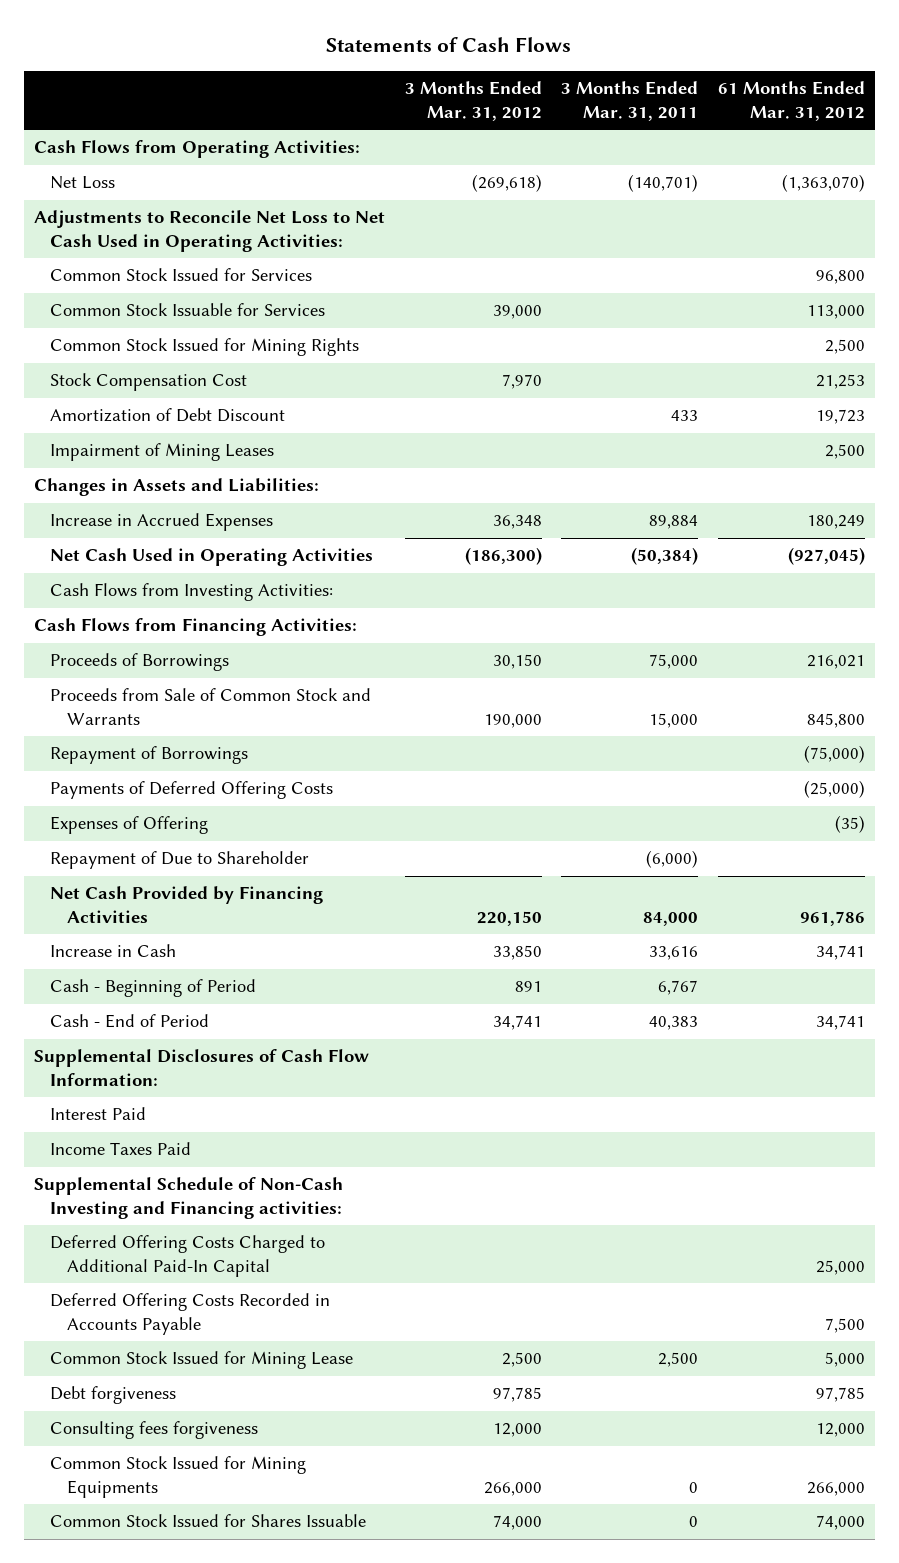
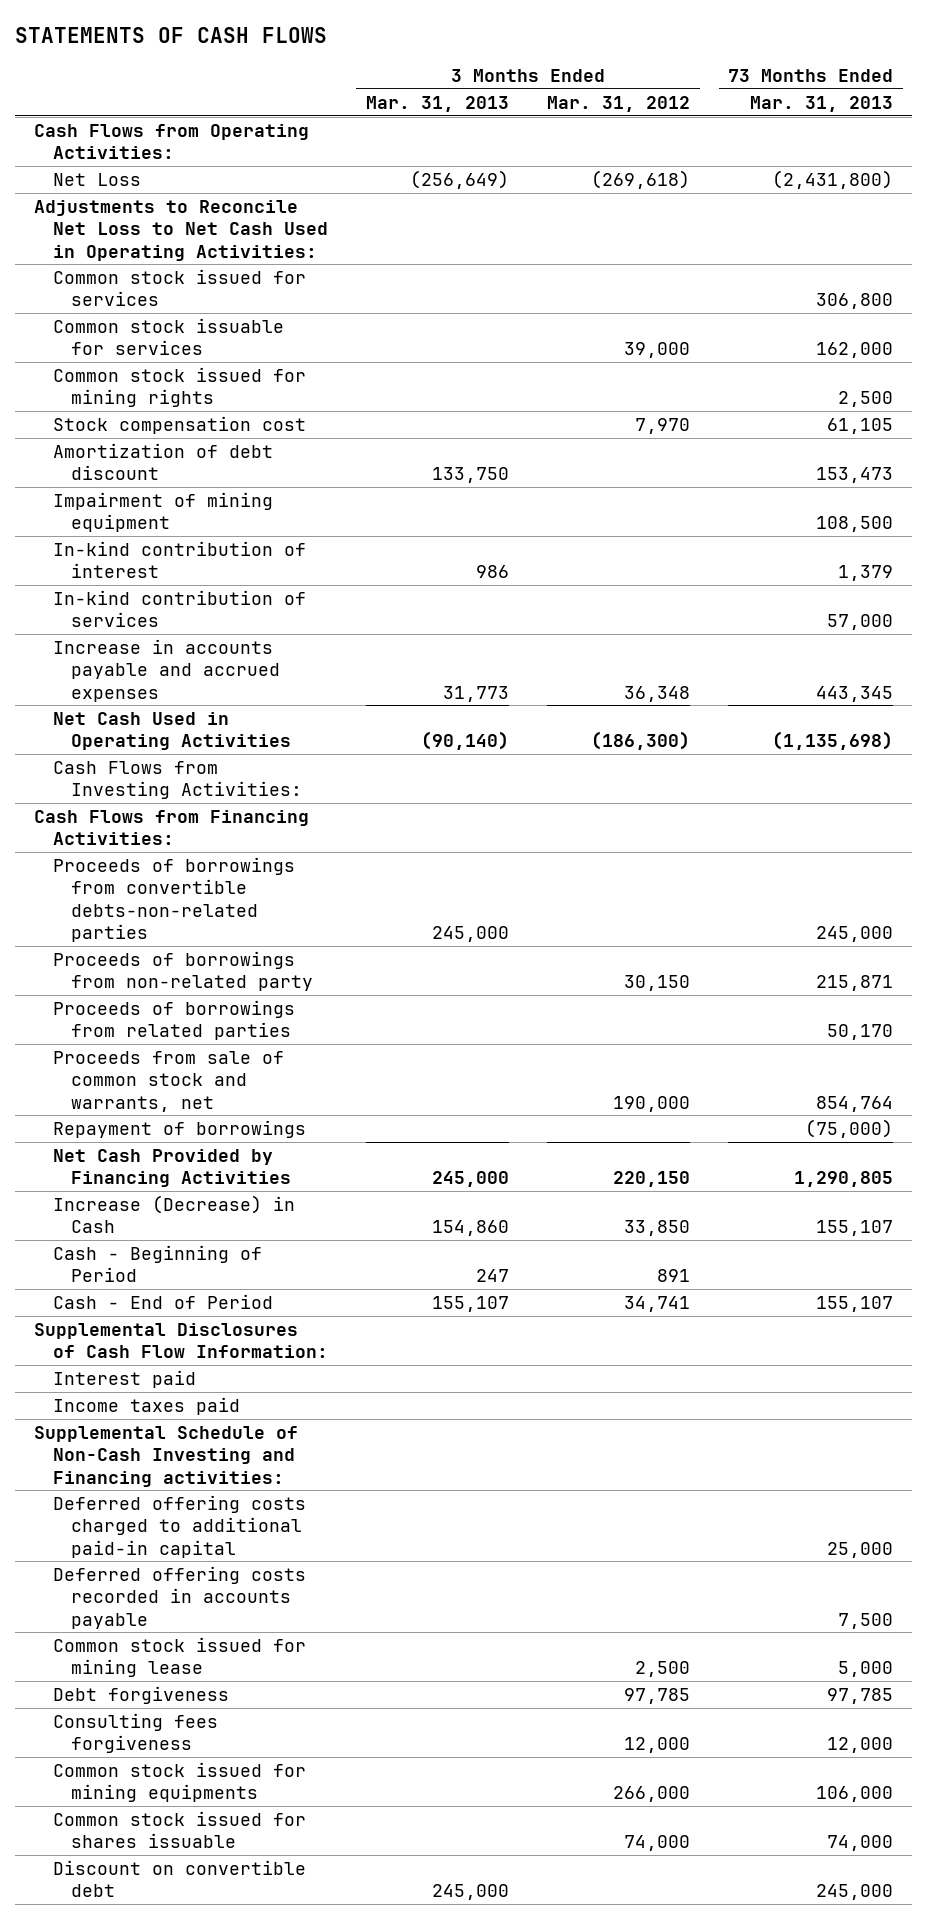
- Statements of Cash Flows
+ STATEMENTS OF CASH FLOWS
- | 3 Months Ended Mar. 31, 2012 | 3 Months Ended Mar. 31, 2011 | 61 Months Ended Mar. 31, 2012
+ | 3 Months Ended Mar. 31, 2013 | 3 Months Ended Mar. 31, 2012 | 73 Months Ended Mar. 31, 2013
- Common Stock Issued for Services | | | 96,800
- Common Stock Issuable for Services | 39,000 | | 113,000
- Common Stock Issued for Mining Rights | | | 2,500
- Stock Compensation Cost | 7,970 | | 21,253
- Amortization of Debt Discount | | 433 | 19,723
- Impairment of Mining Leases | | | 2,500
- Changes in Assets and Liabilities:
- Increase in Accrued Expenses | 36,348 | 89,884 | 180,249
+ Common stock issued for services | | | 306,800
+ Common stock issuable for services | | 39,000 | 162,000
+ Common stock issued for mining rights | | | 2,500
+ Stock compensation cost | | 7,970 | 61,105
+ Amortization of debt discount | 133,750 | | 153,473
+ Impairment of mining equipment | | | 108,500
+ In-kind contribution of interest | 986 | | 1,379
+ In-kind contribution of services | | | 57,000
+ Increase in accounts payable and accrued expenses | 31,773 | 36,348 | 443,345
- Proceeds of Borrowings | 30,150 | 75,000 | 216,021
- Proceeds from Sale of Common Stock and Warrants | 190,000 | 15,000 | 845,800
- Repayment of Borrowings | | | (75,000)
- Payments of Deferred Offering Costs | | | (25,000)
- Expenses of Offering | | | (35)
- Repayment of Due to Shareholder | | (6,000) |
+ Proceeds of borrowings from convertible debts-non-related parties | 245,000 | | 245,000
+ Proceeds of borrowings from non-related party | | 30,150 | 215,871
+ Proceeds of borrowings from related parties | | | 50,170
+ Proceeds from sale of common stock and warrants, net | | 190,000 | 854,764
+ Repayment of borrowings | | | (75,000)
- Increase in Cash | 33,850 | 33,616 | 34,741
+ Increase (Decrease) in Cash | 154,860 | 33,850 | 155,107
- Interest Paid
- Income Taxes Paid
+ Interest paid
+ Income taxes paid
- Deferred Offering Costs Charged to Additional Paid-In Capital | | | 25,000
- Deferred Offering Costs Recorded in Accounts Payable | | | 7,500
- Common Stock Issued for Mining Lease | 2,500 | 2,500 | 5,000
+ Deferred offering costs charged to additional paid-in capital | | | 25,000
+ Deferred offering costs recorded in accounts payable | | | 7,500
+ Common stock issued for mining lease | | 2,500 | 5,000
- Common Stock Issued for Mining Equipments | 266,000 | 0 | 266,000
- Common Stock Issued for Shares Issuable | 74,000 | 0 | 74,000
+ Common stock issued for mining equipments | | 266,000 | 106,000
+ Common stock issued for shares issuable | | 74,000 | 74,000
+ Discount on convertible debt | 245,000 | | 245,000

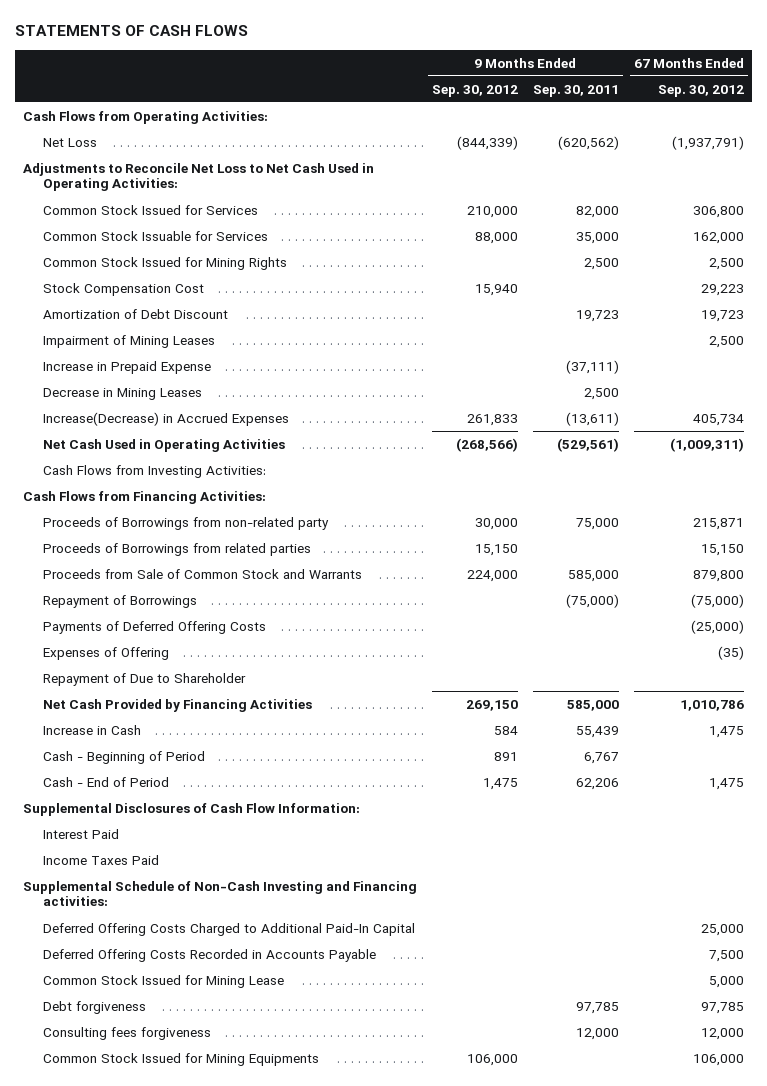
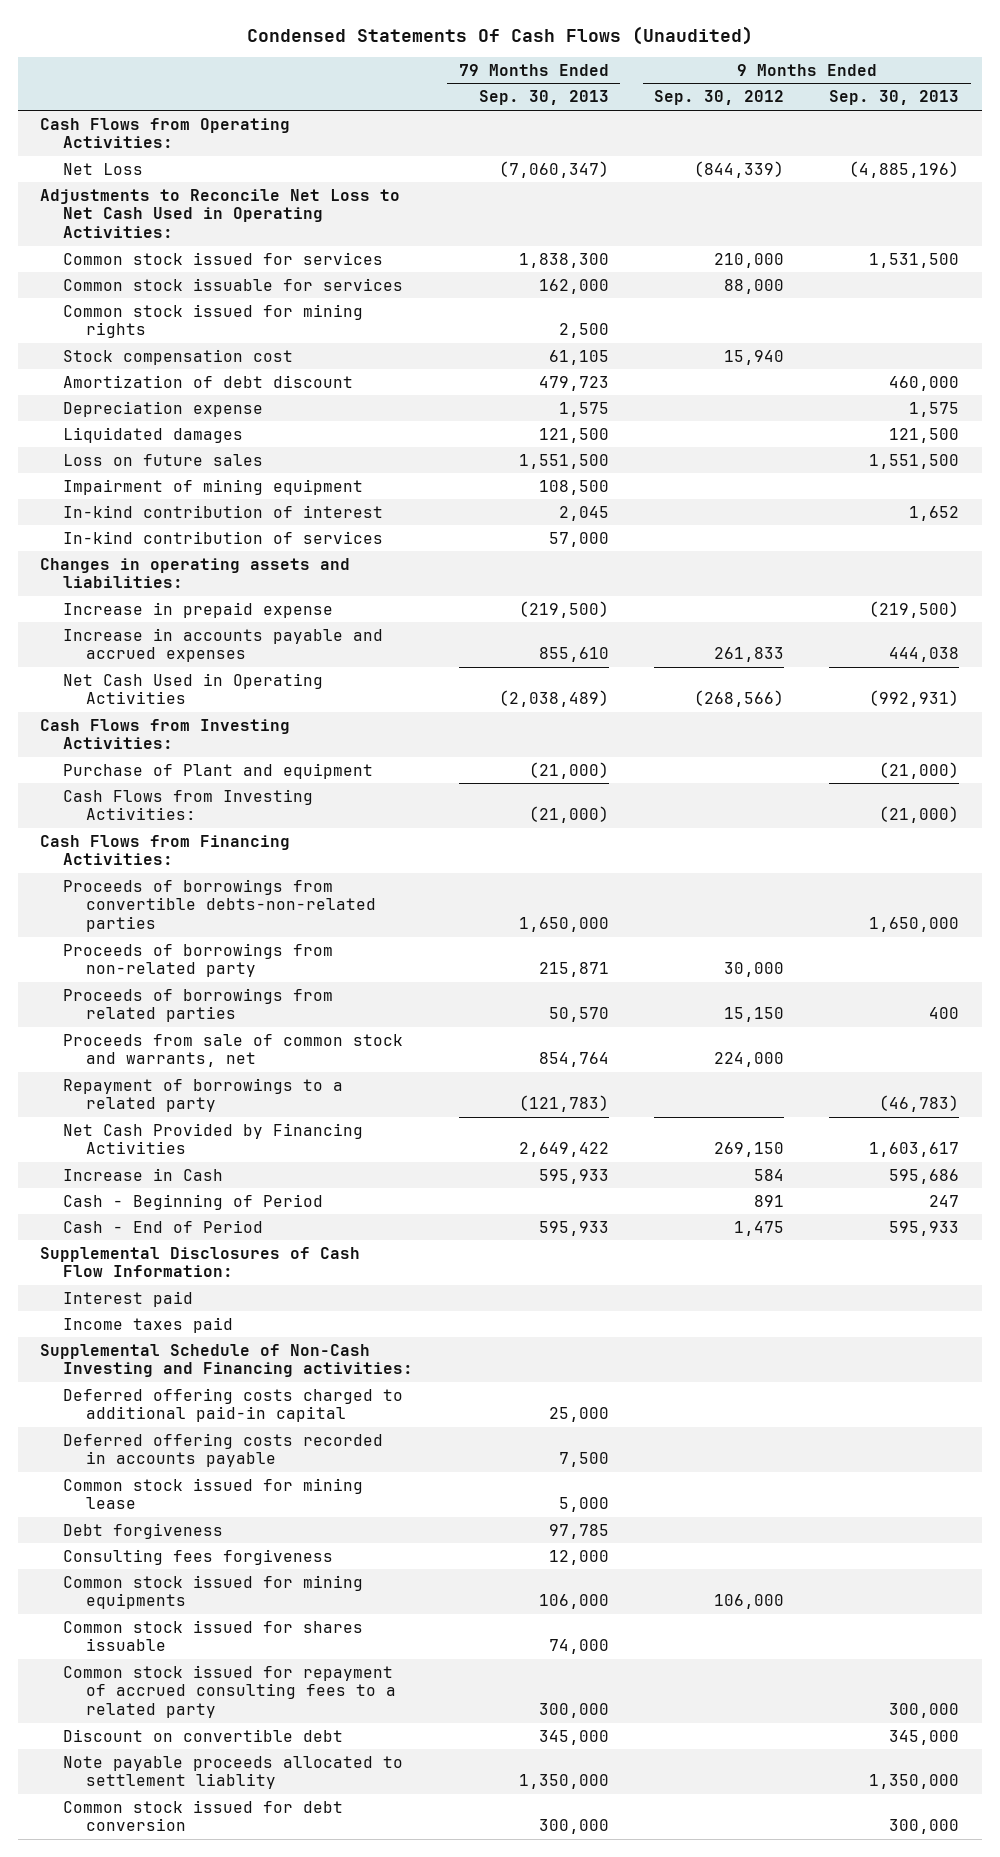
- STATEMENTS OF CASH FLOWS
+ Condensed Statements Of Cash Flows (Unaudited)
- | 9 Months Ended Sep. 30, 2012 | 9 Months Ended Sep. 30, 2011 | 67 Months Ended Sep. 30, 2012
+ | 79 Months Ended Sep. 30, 2013 | 9 Months Ended Sep. 30, 2012 | 9 Months Ended Sep. 30, 2013
- Common Stock Issued for Services | 210,000 | 82,000 | 306,800
- Common Stock Issuable for Services | 88,000 | 35,000 | 162,000
- Common Stock Issued for Mining Rights | | 2,500 | 2,500
- Stock Compensation Cost | 15,940 | | 29,223
- Amortization of Debt Discount | | 19,723 | 19,723
- Impairment of Mining Leases | | | 2,500
- Increase in Prepaid Expense | | (37,111) |
- Decrease in Mining Leases | | 2,500 |
- Increase(Decrease) in Accrued Expenses | 261,833 | (13,611) | 405,734
+ Common stock issued for services | 1,838,300 | 210,000 | 1,531,500
+ Common stock issuable for services | 162,000 | 88,000 |
+ Common stock issued for mining rights | 2,500 | |
+ Stock compensation cost | 61,105 | 15,940 |
+ Amortization of debt discount | 479,723 | | 460,000
+ Depreciation expense | 1,575 | | 1,575
+ Liquidated damages | 121,500 | | 121,500
+ Loss on future sales | 1,551,500 | | 1,551,500
+ Impairment of mining equipment | 108,500 | |
+ In-kind contribution of interest | 2,045 | | 1,652
+ In-kind contribution of services | 57,000 | |
+ Changes in operating assets and liabilities:
+ Increase in prepaid expense | (219,500) | | (219,500)
+ Increase in accounts payable and accrued expenses | 855,610 | 261,833 | 444,038
+ Purchase of Plant and equipment | (21,000) | | (21,000)
+ Cash Flows from Investing Activities: | (21,000) | | (21,000)
- Proceeds of Borrowings from non-related party | 30,000 | 75,000 | 215,871
- Proceeds of Borrowings from related parties | 15,150 | | 15,150
- Proceeds from Sale of Common Stock and Warrants | 224,000 | 585,000 | 879,800
- Repayment of Borrowings | | (75,000) | (75,000)
- Payments of Deferred Offering Costs | | | (25,000)
- Expenses of Offering | | | (35)
- Repayment of Due to Shareholder
+ Proceeds of borrowings from convertible debts-non-related parties | 1,650,000 | | 1,650,000
+ Proceeds of borrowings from non-related party | 215,871 | 30,000 |
+ Proceeds of borrowings from related parties | 50,570 | 15,150 | 400
+ Proceeds from sale of common stock and warrants, net | 854,764 | 224,000 |
+ Repayment of borrowings to a related party | (121,783) | | (46,783)
- Interest Paid
- Income Taxes Paid
+ Interest paid
+ Income taxes paid
- Deferred Offering Costs Charged to Additional Paid-In Capital | | | 25,000
- Deferred Offering Costs Recorded in Accounts Payable | | | 7,500
- Common Stock Issued for Mining Lease | | | 5,000
+ Deferred offering costs charged to additional paid-in capital | 25,000 | |
+ Deferred offering costs recorded in accounts payable | 7,500 | |
+ Common stock issued for mining lease | 5,000 | |
- Common Stock Issued for Mining Equipments | 106,000 | | 106,000
+ Common stock issued for mining equipments | 106,000 | 106,000 |
+ Common stock issued for shares issuable | 74,000 | |
+ Common stock issued for repayment of accrued consulting fees to a related party | 300,000 | | 300,000
+ Discount on convertible debt | 345,000 | | 345,000
+ Note payable proceeds allocated to settlement liablity | 1,350,000 | | 1,350,000
+ Common stock issued for debt conversion | 300,000 | | 300,000

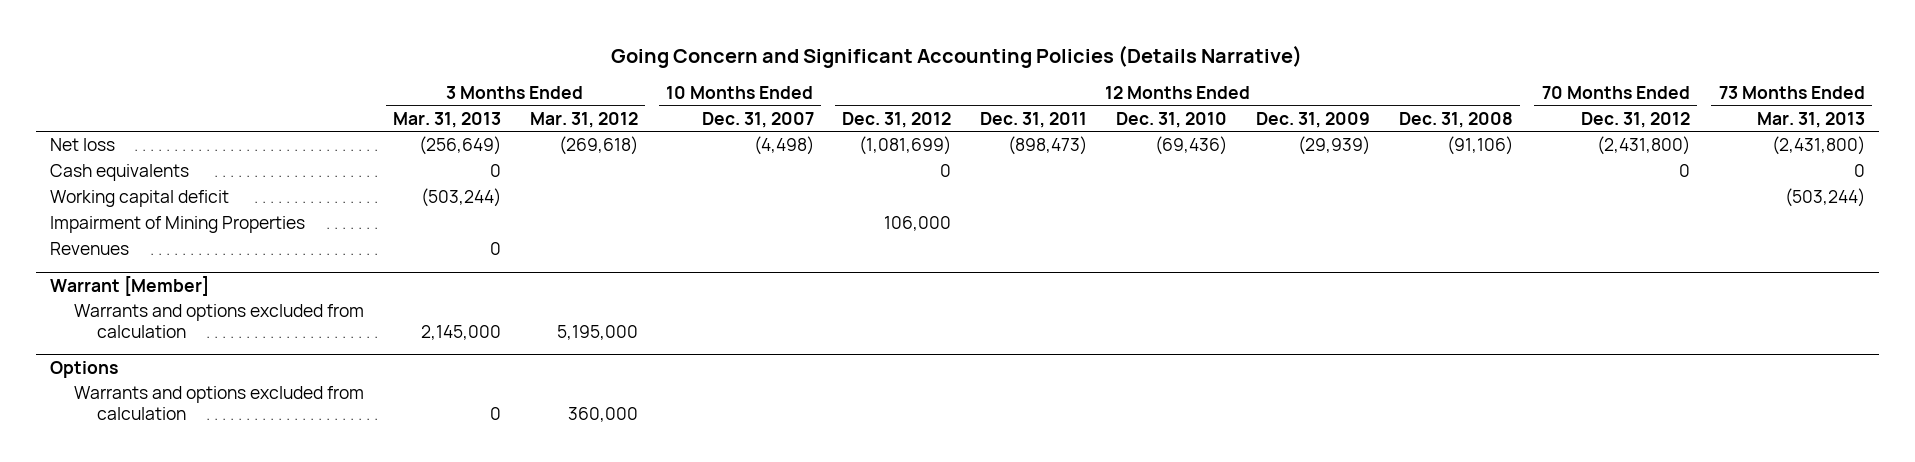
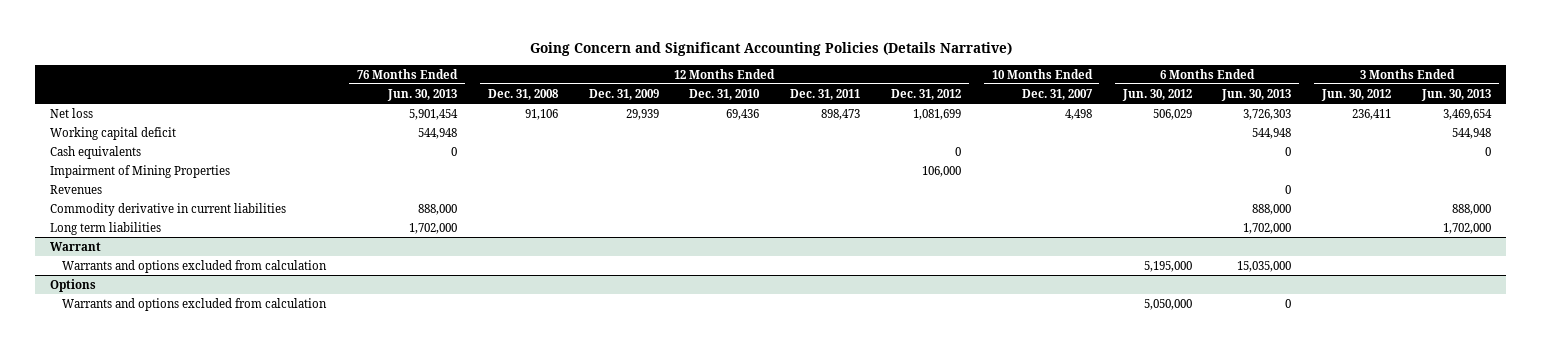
- | 3 Months Ended Mar. 31, 2013 | 3 Months Ended Mar. 31, 2012 | 10 Months Ended Dec. 31, 2007 | 12 Months Ended Dec. 31, 2012 | 12 Months Ended Dec. 31, 2011 | 12 Months Ended Dec. 31, 2010 | 12 Months Ended Dec. 31, 2009 | 12 Months Ended Dec. 31, 2008 | 70 Months Ended Dec. 31, 2012 | 73 Months Ended Mar. 31, 2013
+ | 76 Months Ended Jun. 30, 2013 | 12 Months Ended Dec. 31, 2008 | 12 Months Ended Dec. 31, 2009 | 12 Months Ended Dec. 31, 2010 | 12 Months Ended Dec. 31, 2011 | 12 Months Ended Dec. 31, 2012 | 10 Months Ended Dec. 31, 2007 | 6 Months Ended Jun. 30, 2012 | 6 Months Ended Jun. 30, 2013 | 3 Months Ended Jun. 30, 2012 | 3 Months Ended Jun. 30, 2013
- Net loss | (256,649) | (269,618) | (4,498) | (1,081,699) | (898,473) | (69,436) | (29,939) | (91,106) | (2,431,800) | (2,431,800)
+ Net loss | 5,901,454 | 91,106 | 29,939 | 69,436 | 898,473 | 1,081,699 | 4,498 | 506,029 | 3,726,303 | 236,411 | 3,469,654
moved down: Cash equivalents | 0 | | | | | 0 | | | 0 | | 0
- Warrant [Member]
+ Commodity derivative in current liabilities | 888,000 | | | | | | | | 888,000 | | 888,000
+ Long term liabilities | 1,702,000 | | | | | | | | 1,702,000 | | 1,702,000
+ Warrant

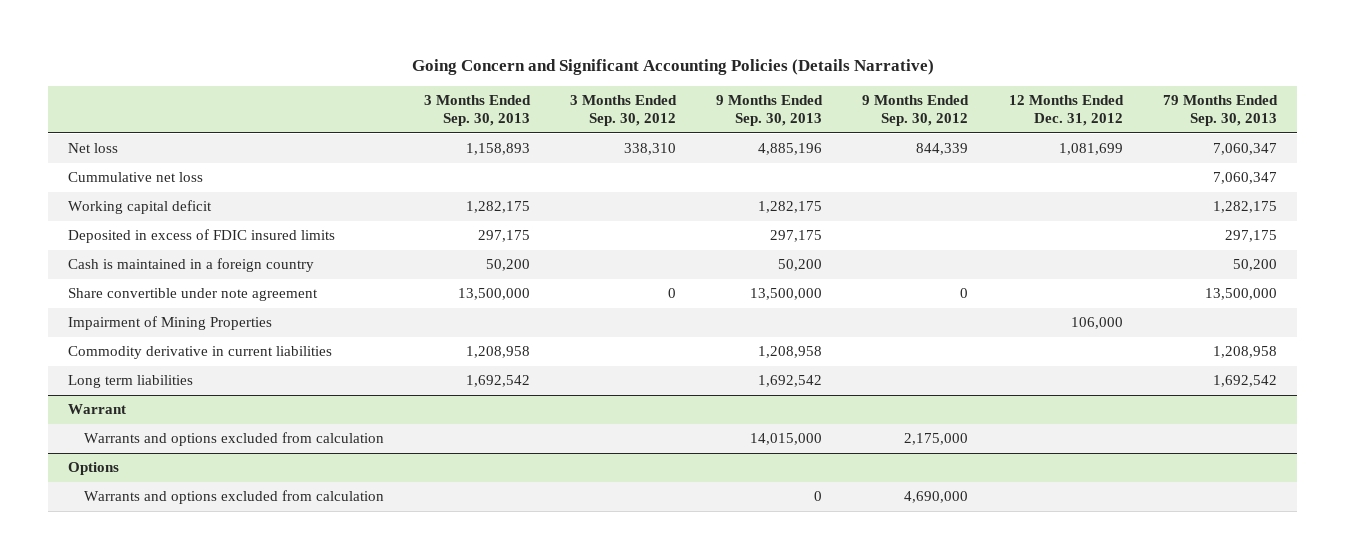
- | 76 Months Ended Jun. 30, 2013 | 12 Months Ended Dec. 31, 2008 | 12 Months Ended Dec. 31, 2009 | 12 Months Ended Dec. 31, 2010 | 12 Months Ended Dec. 31, 2011 | 12 Months Ended Dec. 31, 2012 | 10 Months Ended Dec. 31, 2007 | 6 Months Ended Jun. 30, 2012 | 6 Months Ended Jun. 30, 2013 | 3 Months Ended Jun. 30, 2012 | 3 Months Ended Jun. 30, 2013
+ | 3 Months Ended Sep. 30, 2013 | 3 Months Ended Sep. 30, 2012 | 9 Months Ended Sep. 30, 2013 | 9 Months Ended Sep. 30, 2012 | 12 Months Ended Dec. 31, 2012 | 79 Months Ended Sep. 30, 2013
+ Cummulative net loss | | | | | | 7,060,347
- Cash equivalents | 0 | | | | | 0 | | | 0 | | 0
+ Deposited in excess of FDIC insured limits | 297,175 | | 297,175 | | | 297,175
+ Cash is maintained in a foreign country | 50,200 | | 50,200 | | | 50,200
+ Share convertible under note agreement | 13,500,000 | 0 | 13,500,000 | 0 | | 13,500,000
- Revenues | | | | | | | | | 0 | |

